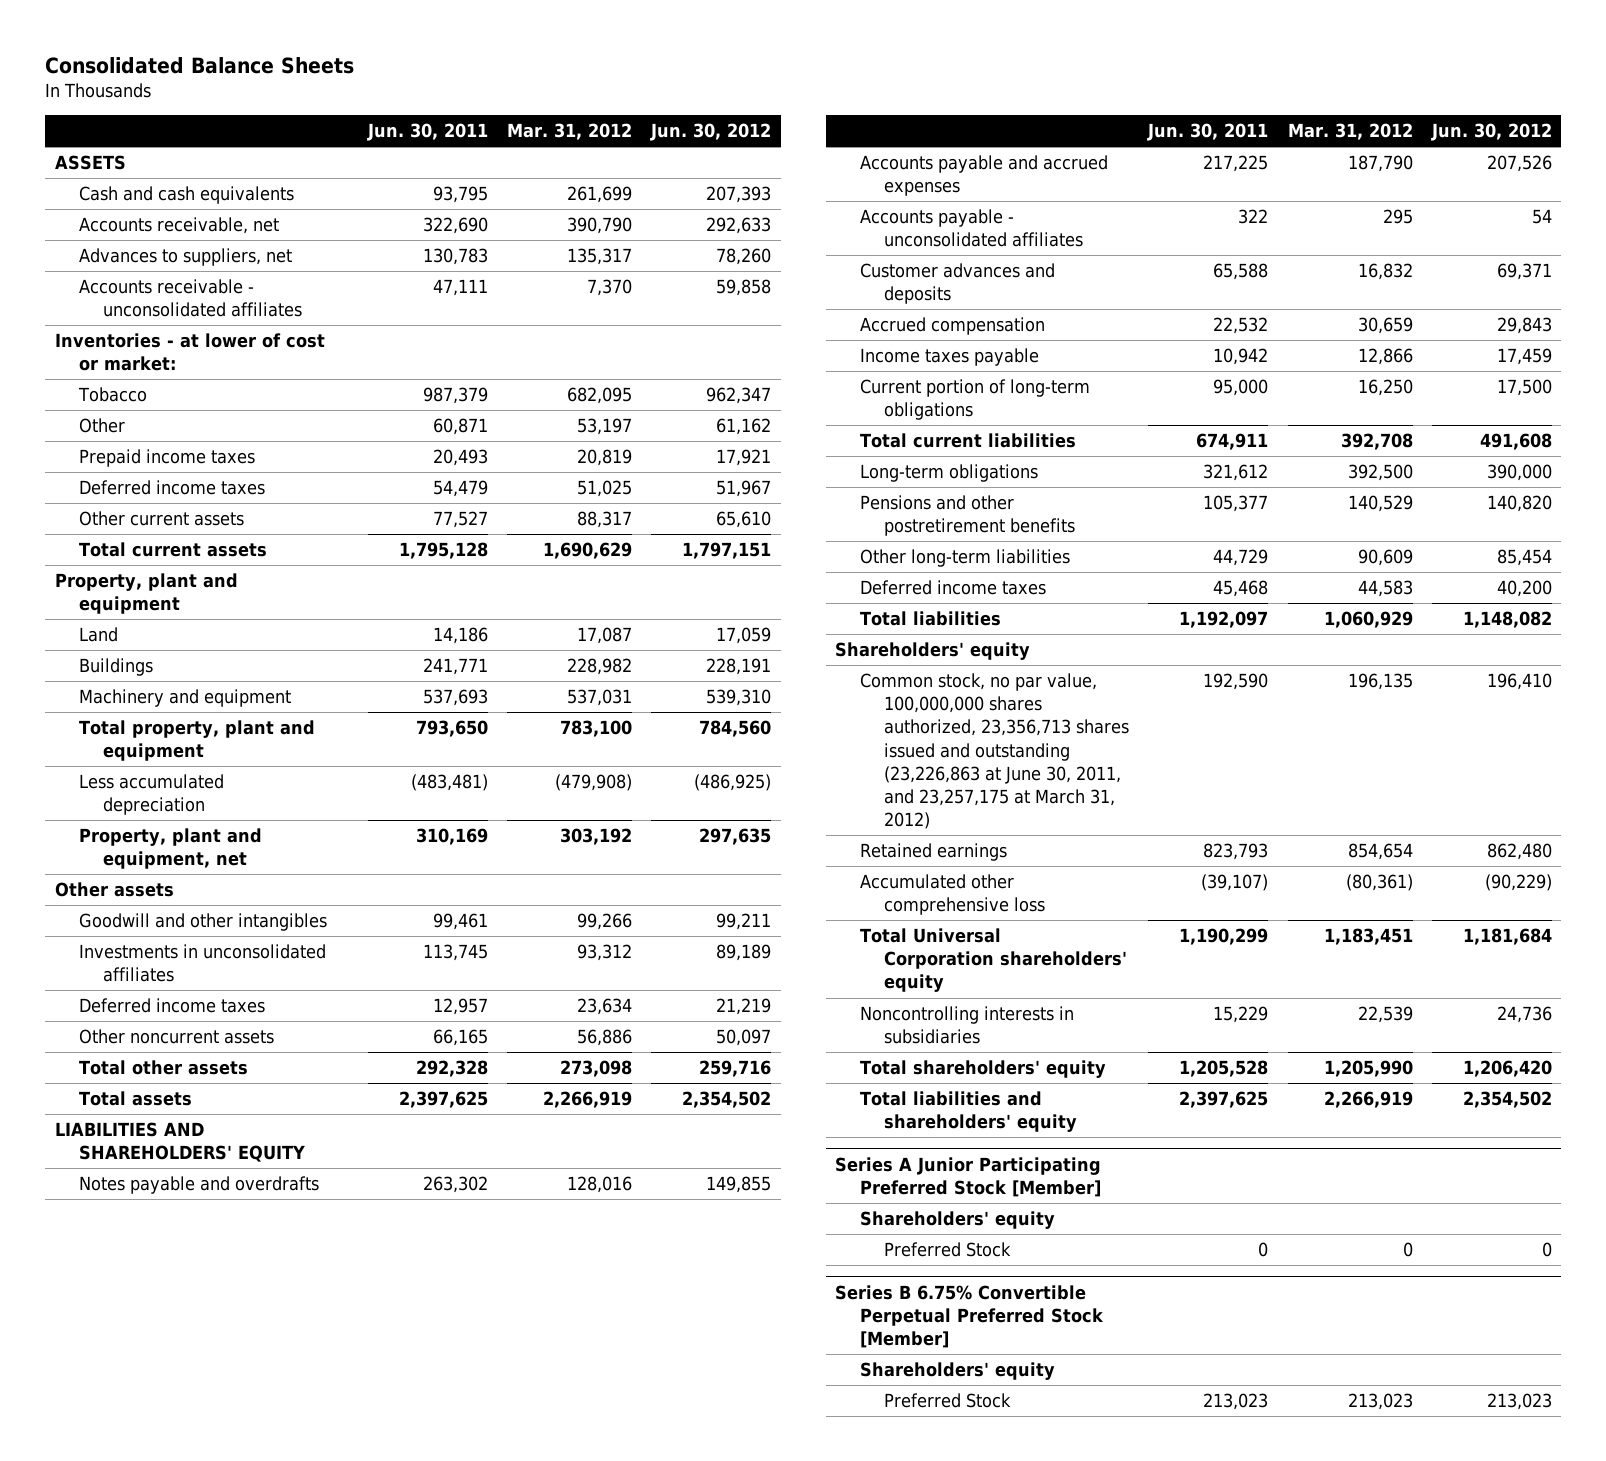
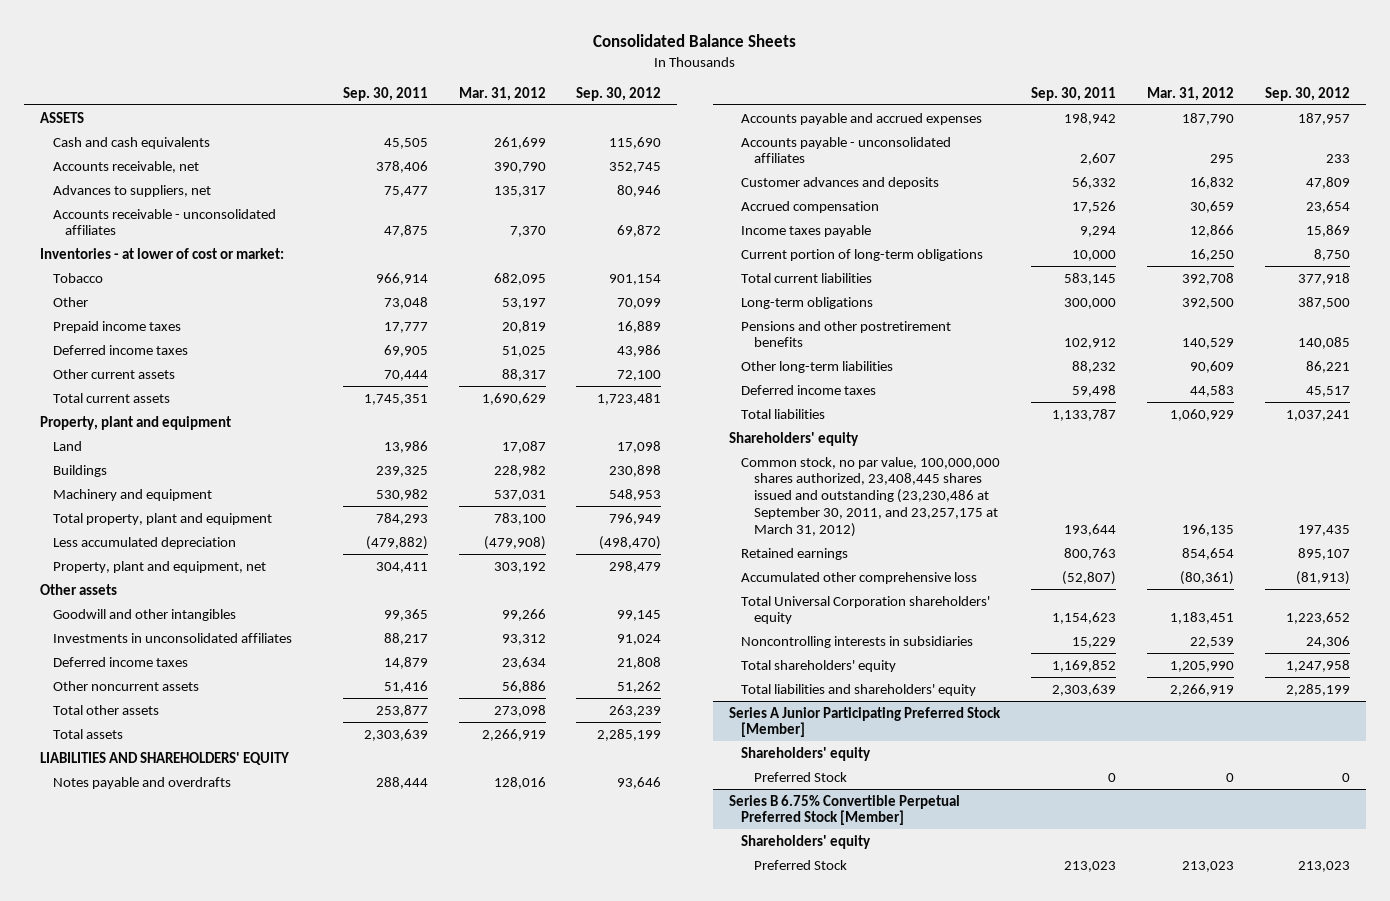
- | Jun. 30, 2011 | Mar. 31, 2012 | Jun. 30, 2012
+ | Sep. 30, 2011 | Mar. 31, 2012 | Sep. 30, 2012
- Common stock, no par value, 100,000,000 shares authorized, 23,356,713 shares issued and outstanding (23,226,863 at June 30, 2011, and 23,257,175 at March 31, 2012) | 192,590 | 196,135 | 196,410
+ Common stock, no par value, 100,000,000 shares authorized, 23,408,445 shares issued and outstanding (23,230,486 at September 30, 2011, and 23,257,175 at March 31, 2012) | 193,644 | 196,135 | 197,435

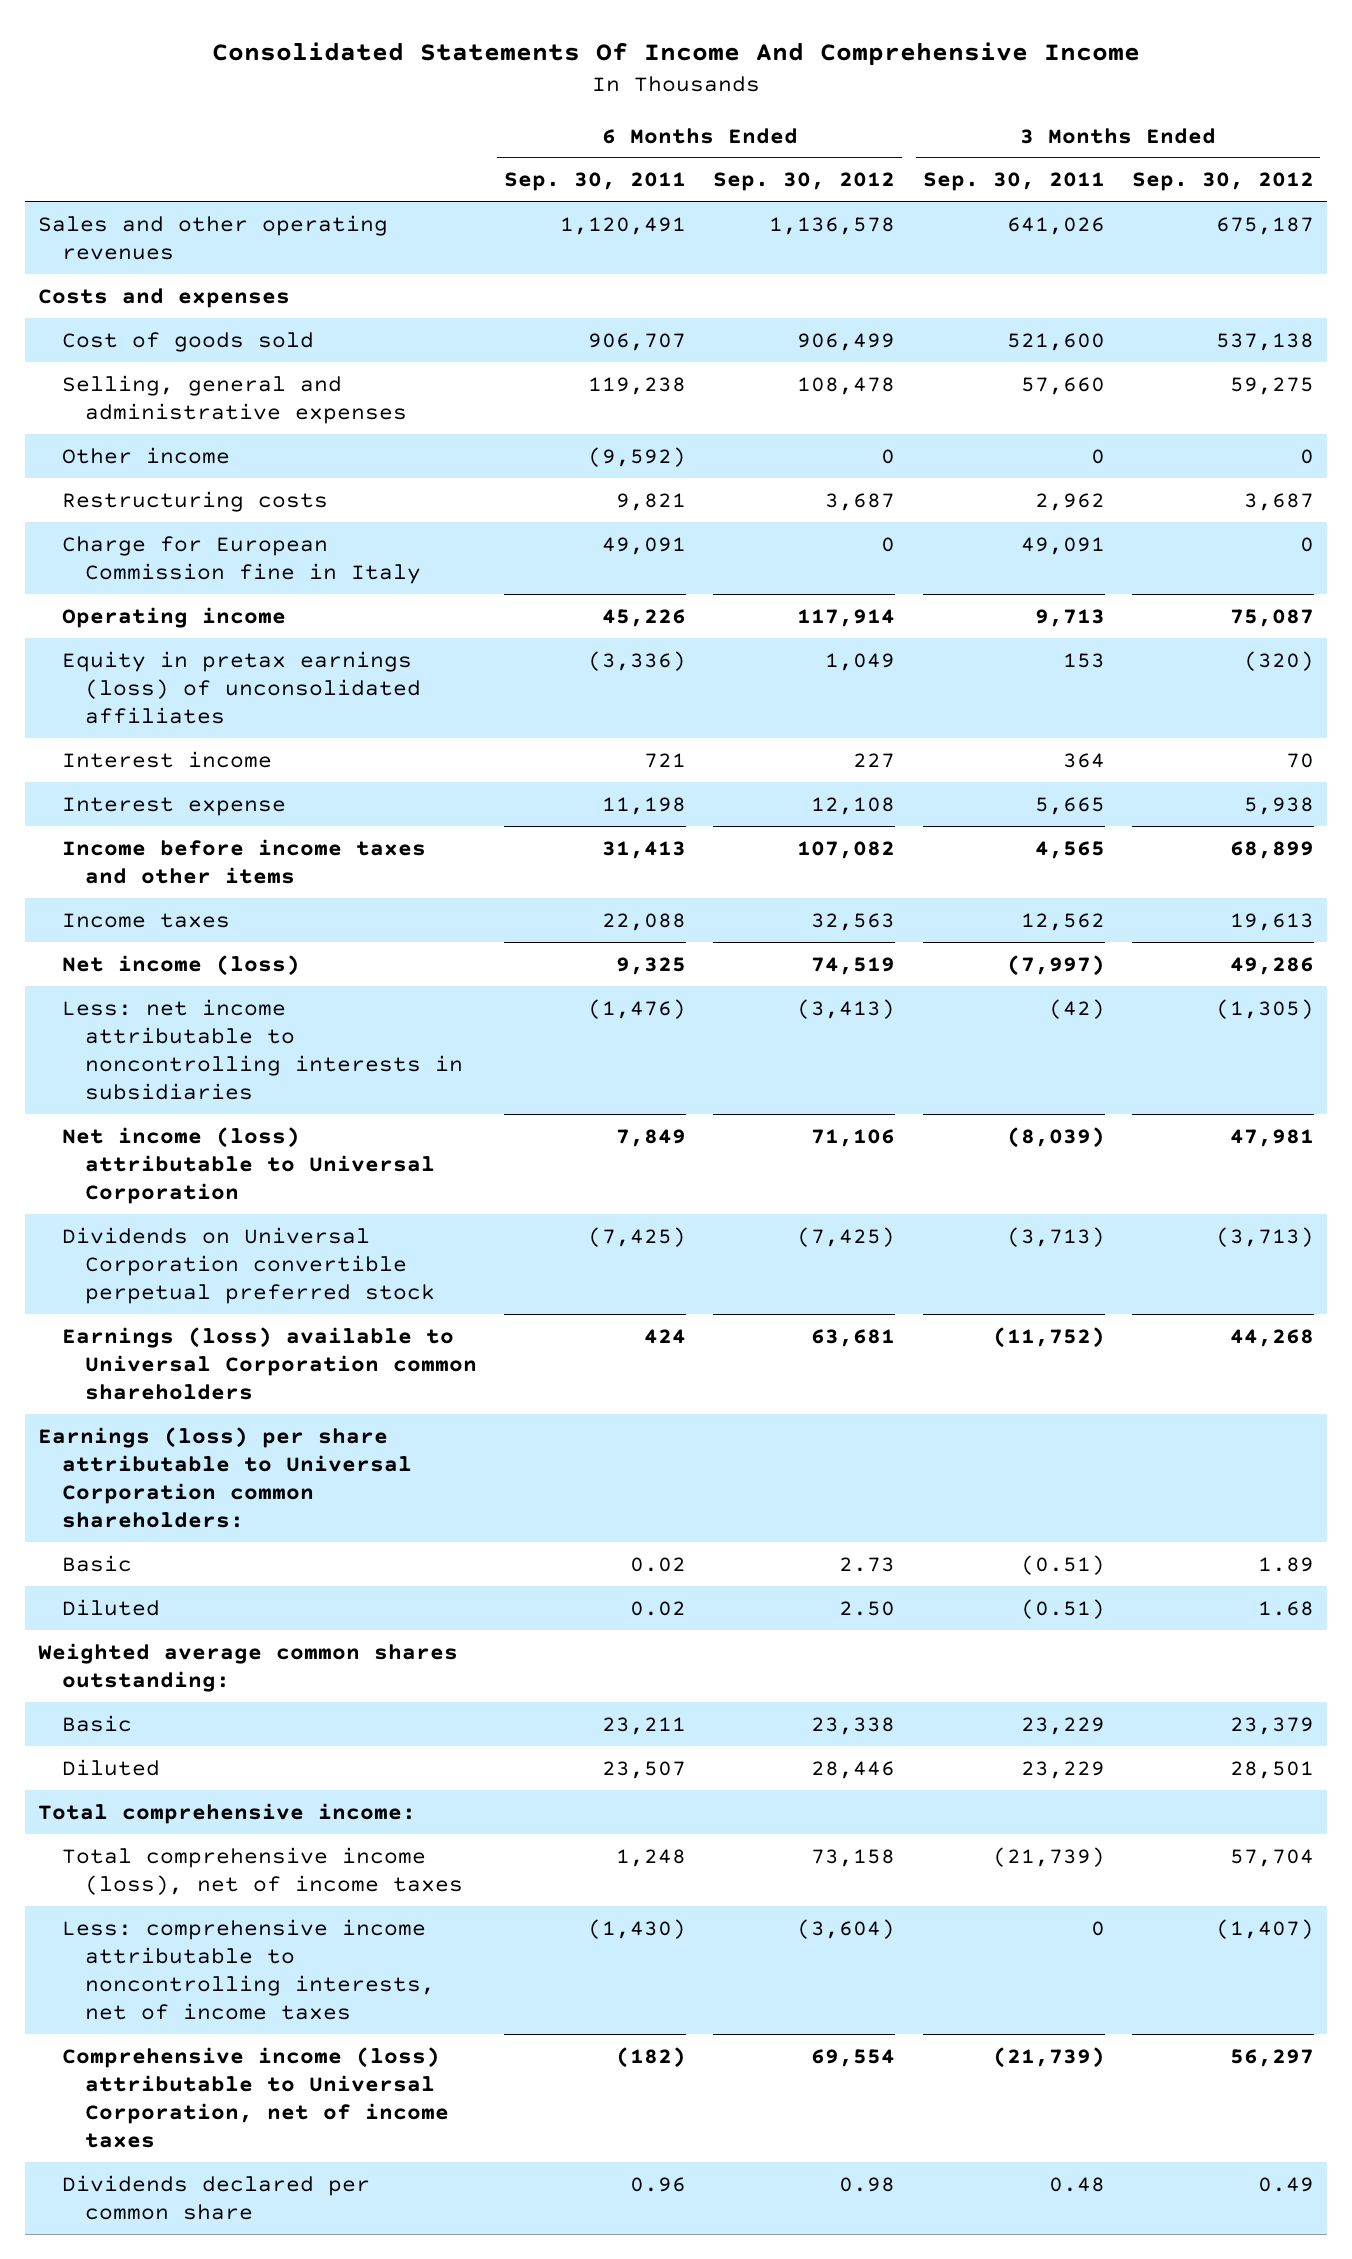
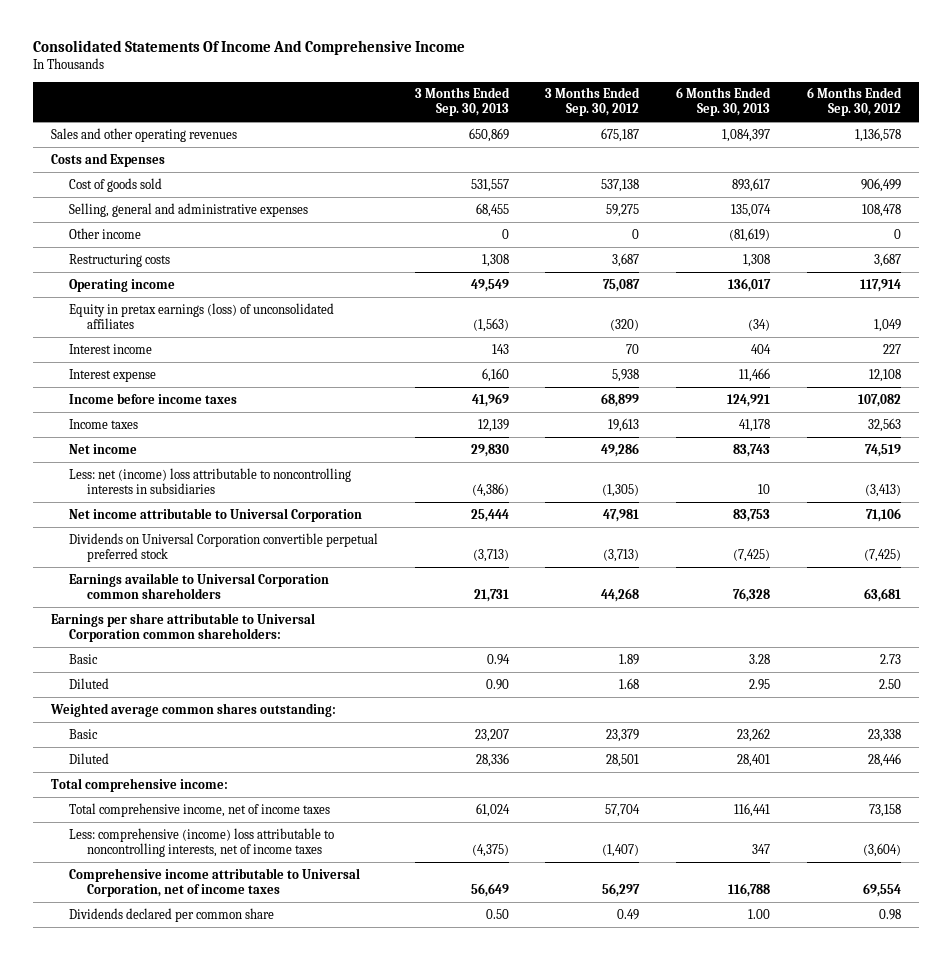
- | 6 Months Ended Sep. 30, 2011 | 6 Months Ended Sep. 30, 2012 | 3 Months Ended Sep. 30, 2011 | 3 Months Ended Sep. 30, 2012
+ | 3 Months Ended Sep. 30, 2013 | 3 Months Ended Sep. 30, 2012 | 6 Months Ended Sep. 30, 2013 | 6 Months Ended Sep. 30, 2012
- Costs and expenses
+ Costs and Expenses
- Charge for European Commission fine in Italy | 49,091 | 0 | 49,091 | 0
- Income before income taxes and other items | 31,413 | 107,082 | 4,565 | 68,899
+ Income before income taxes | 41,969 | 68,899 | 124,921 | 107,082
- Net income (loss) | 9,325 | 74,519 | (7,997) | 49,286
- Less: net income attributable to noncontrolling interests in subsidiaries | (1,476) | (3,413) | (42) | (1,305)
- Net income (loss) attributable to Universal Corporation | 7,849 | 71,106 | (8,039) | 47,981
+ Net income | 29,830 | 49,286 | 83,743 | 74,519
+ Less: net (income) loss attributable to noncontrolling interests in subsidiaries | (4,386) | (1,305) | 10 | (3,413)
+ Net income attributable to Universal Corporation | 25,444 | 47,981 | 83,753 | 71,106
- Earnings (loss) available to Universal Corporation common shareholders | 424 | 63,681 | (11,752) | 44,268
- Earnings (loss) per share attributable to Universal Corporation common shareholders:
+ Earnings available to Universal Corporation common shareholders | 21,731 | 44,268 | 76,328 | 63,681
+ Earnings per share attributable to Universal Corporation common shareholders:
- Total comprehensive income (loss), net of income taxes | 1,248 | 73,158 | (21,739) | 57,704
- Less: comprehensive income attributable to noncontrolling interests, net of income taxes | (1,430) | (3,604) | 0 | (1,407)
- Comprehensive income (loss) attributable to Universal Corporation, net of income taxes | (182) | 69,554 | (21,739) | 56,297
+ Total comprehensive income, net of income taxes | 61,024 | 57,704 | 116,441 | 73,158
+ Less: comprehensive (income) loss attributable to noncontrolling interests, net of income taxes | (4,375) | (1,407) | 347 | (3,604)
+ Comprehensive income attributable to Universal Corporation, net of income taxes | 56,649 | 56,297 | 116,788 | 69,554

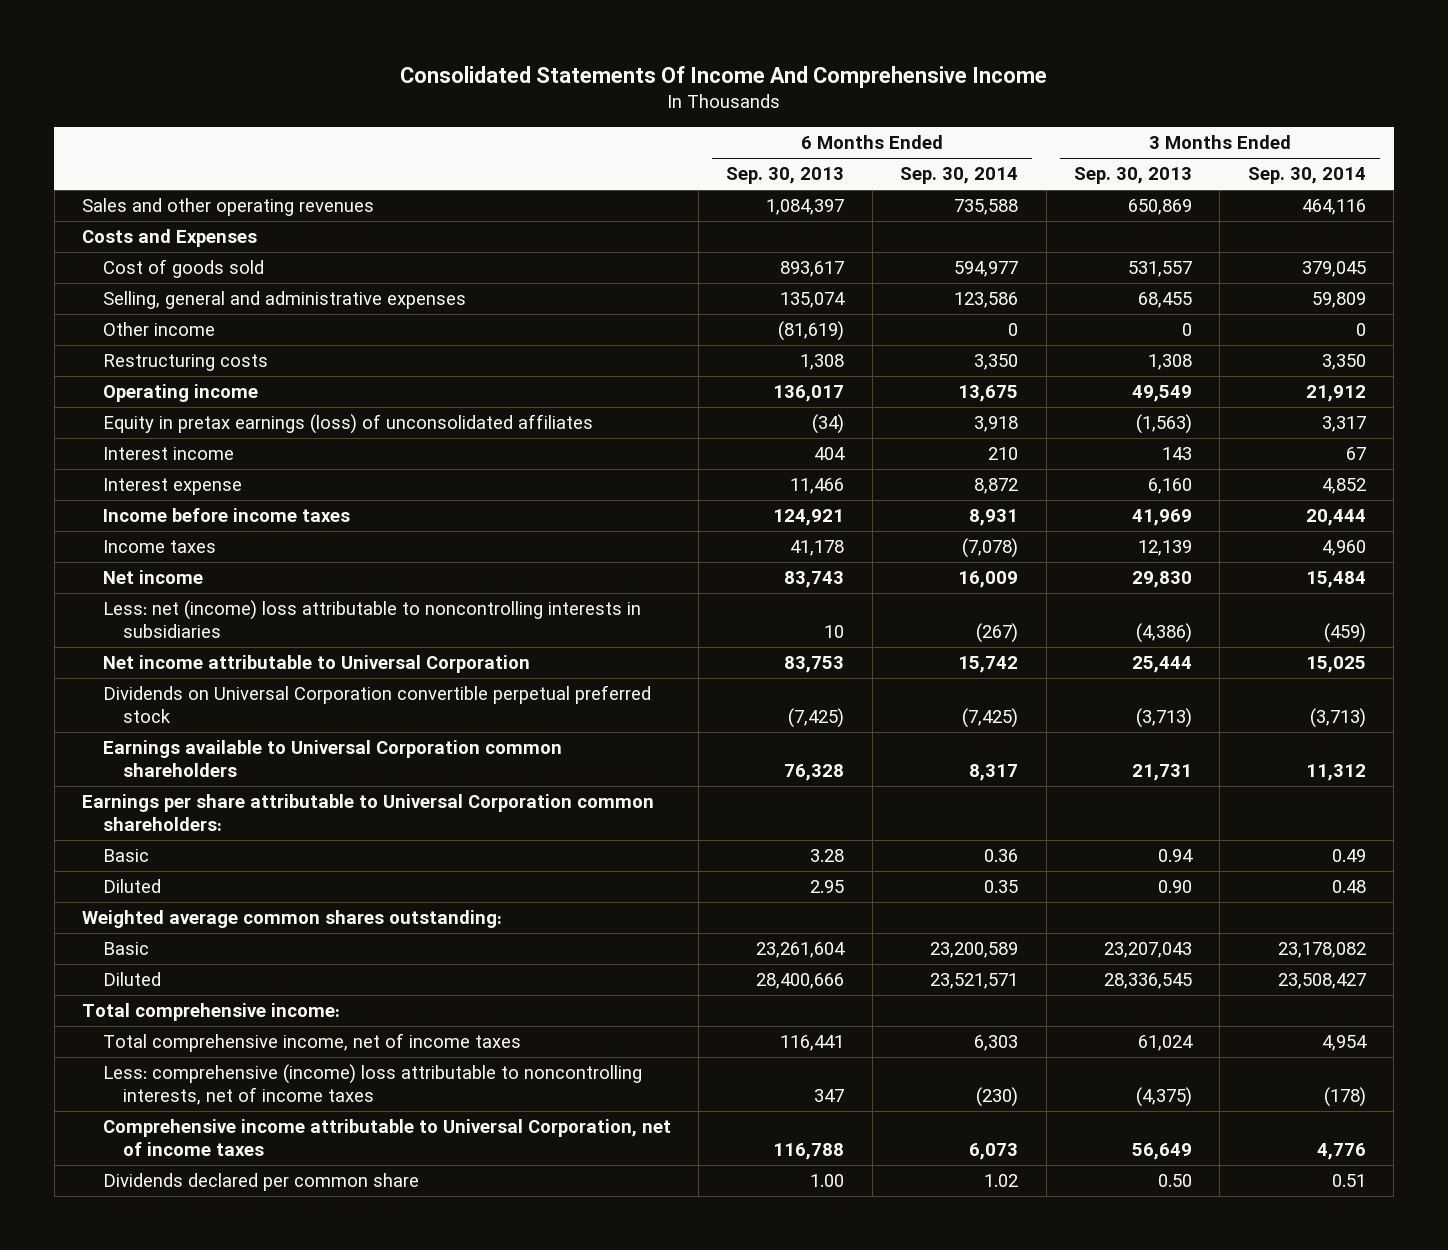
- | 3 Months Ended Sep. 30, 2013 | 3 Months Ended Sep. 30, 2012 | 6 Months Ended Sep. 30, 2013 | 6 Months Ended Sep. 30, 2012
+ | 6 Months Ended Sep. 30, 2013 | 6 Months Ended Sep. 30, 2014 | 3 Months Ended Sep. 30, 2013 | 3 Months Ended Sep. 30, 2014
- Basic | 23,207 | 23,379 | 23,262 | 23,338
- Diluted | 28,336 | 28,501 | 28,401 | 28,446
+ Basic | 23,261,604 | 23,200,589 | 23,207,043 | 23,178,082
+ Diluted | 28,400,666 | 23,521,571 | 28,336,545 | 23,508,427

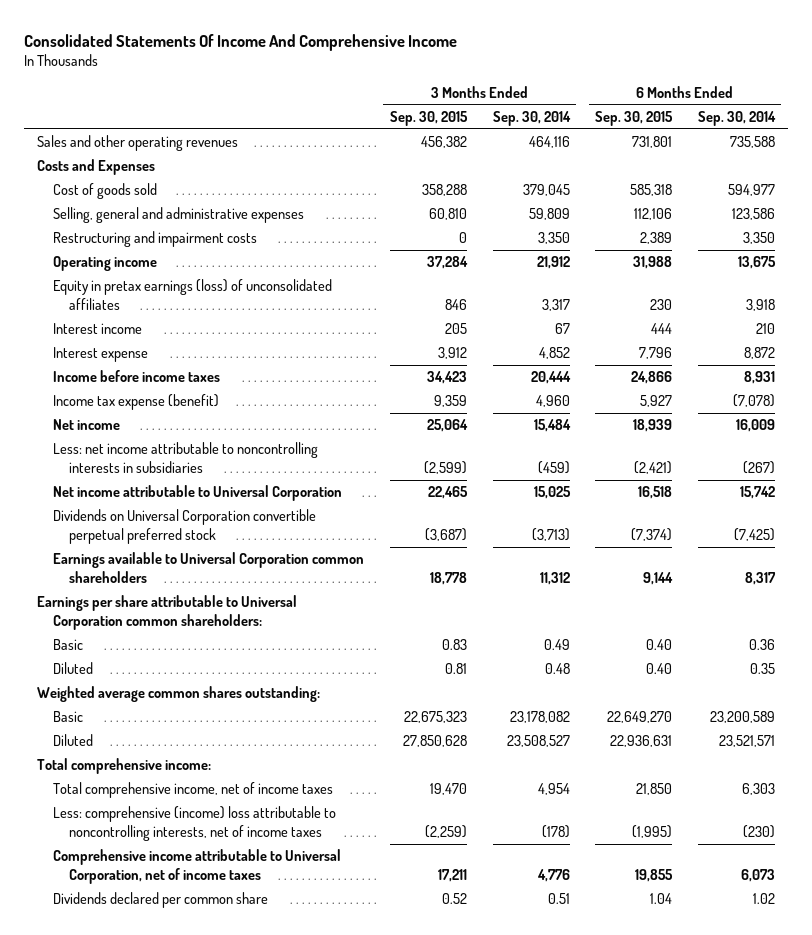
- | 6 Months Ended Sep. 30, 2013 | 6 Months Ended Sep. 30, 2014 | 3 Months Ended Sep. 30, 2013 | 3 Months Ended Sep. 30, 2014
+ | 3 Months Ended Sep. 30, 2015 | 3 Months Ended Sep. 30, 2014 | 6 Months Ended Sep. 30, 2015 | 6 Months Ended Sep. 30, 2014
- Other income | (81,619) | 0 | 0 | 0
- Restructuring costs | 1,308 | 3,350 | 1,308 | 3,350
+ Restructuring and impairment costs | 0 | 3,350 | 2,389 | 3,350
- Income taxes | 41,178 | (7,078) | 12,139 | 4,960
+ Income tax expense (benefit) | 9,359 | 4,960 | 5,927 | (7,078)
- Less: net (income) loss attributable to noncontrolling interests in subsidiaries | 10 | (267) | (4,386) | (459)
+ Less: net income attributable to noncontrolling interests in subsidiaries | (2,599) | (459) | (2,421) | (267)
- Diluted | 28,400,666 | 23,521,571 | 28,336,545 | 23,508,427
+ Diluted | 27,850,628 | 23,508,527 | 22,936,631 | 23,521,571

